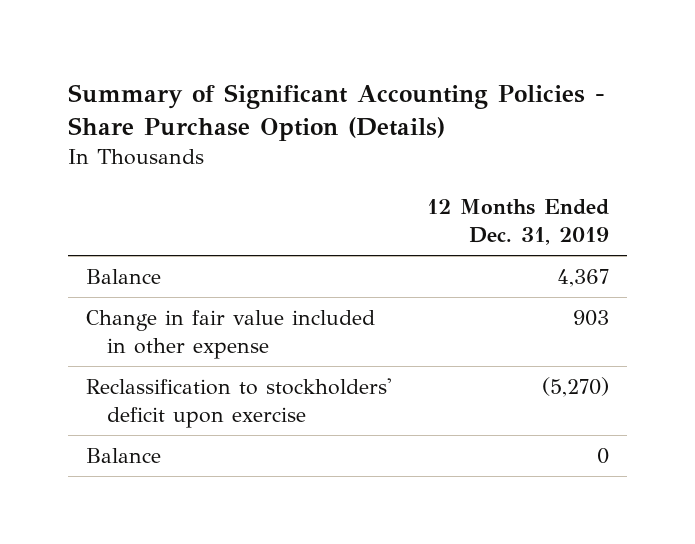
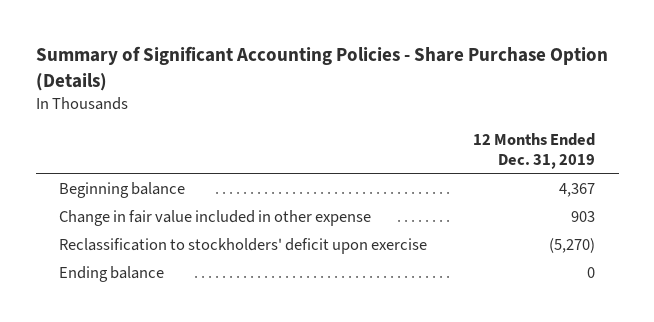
- Balance | 4,367
+ Beginning balance | 4,367
- Balance | 0
+ Ending balance | 0

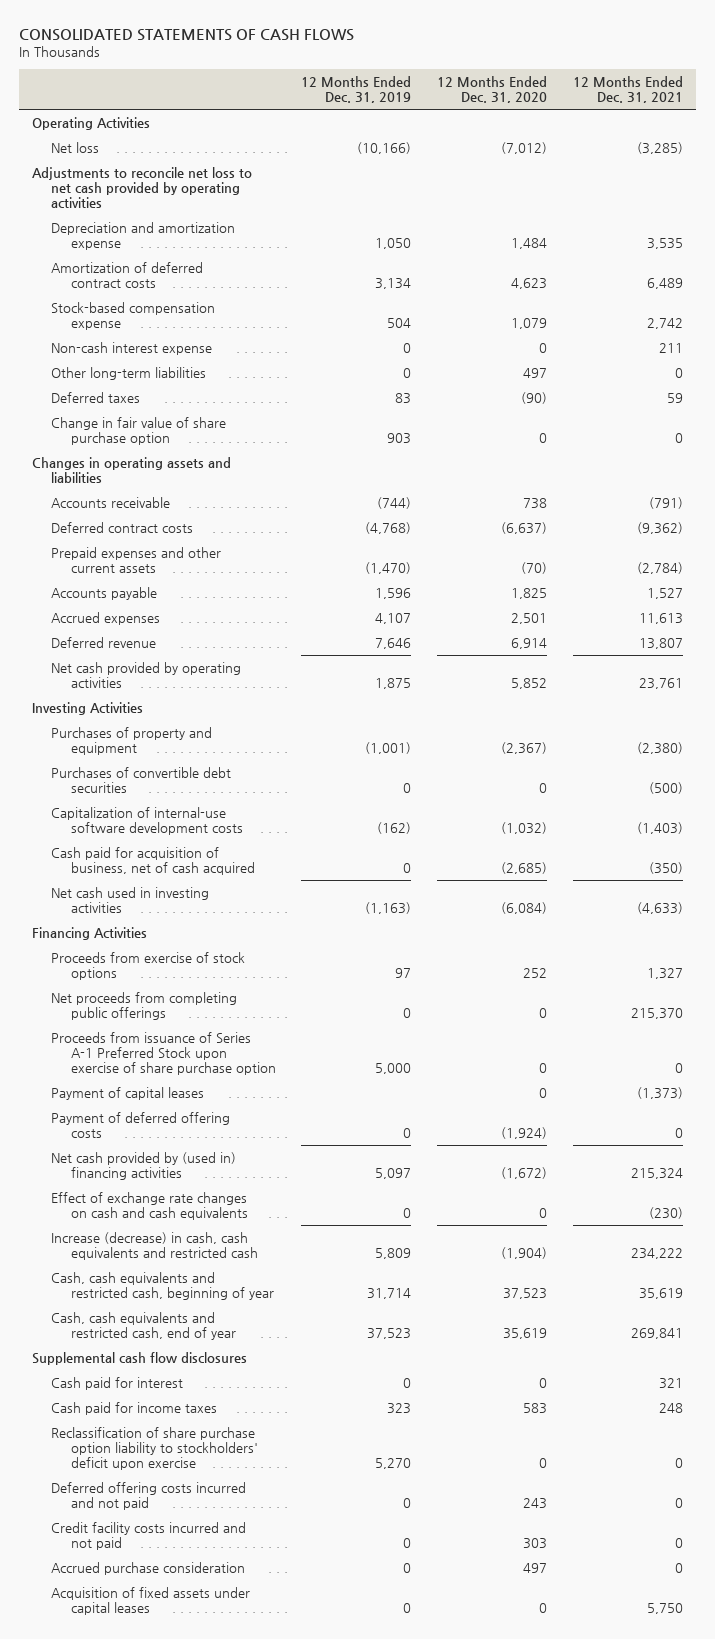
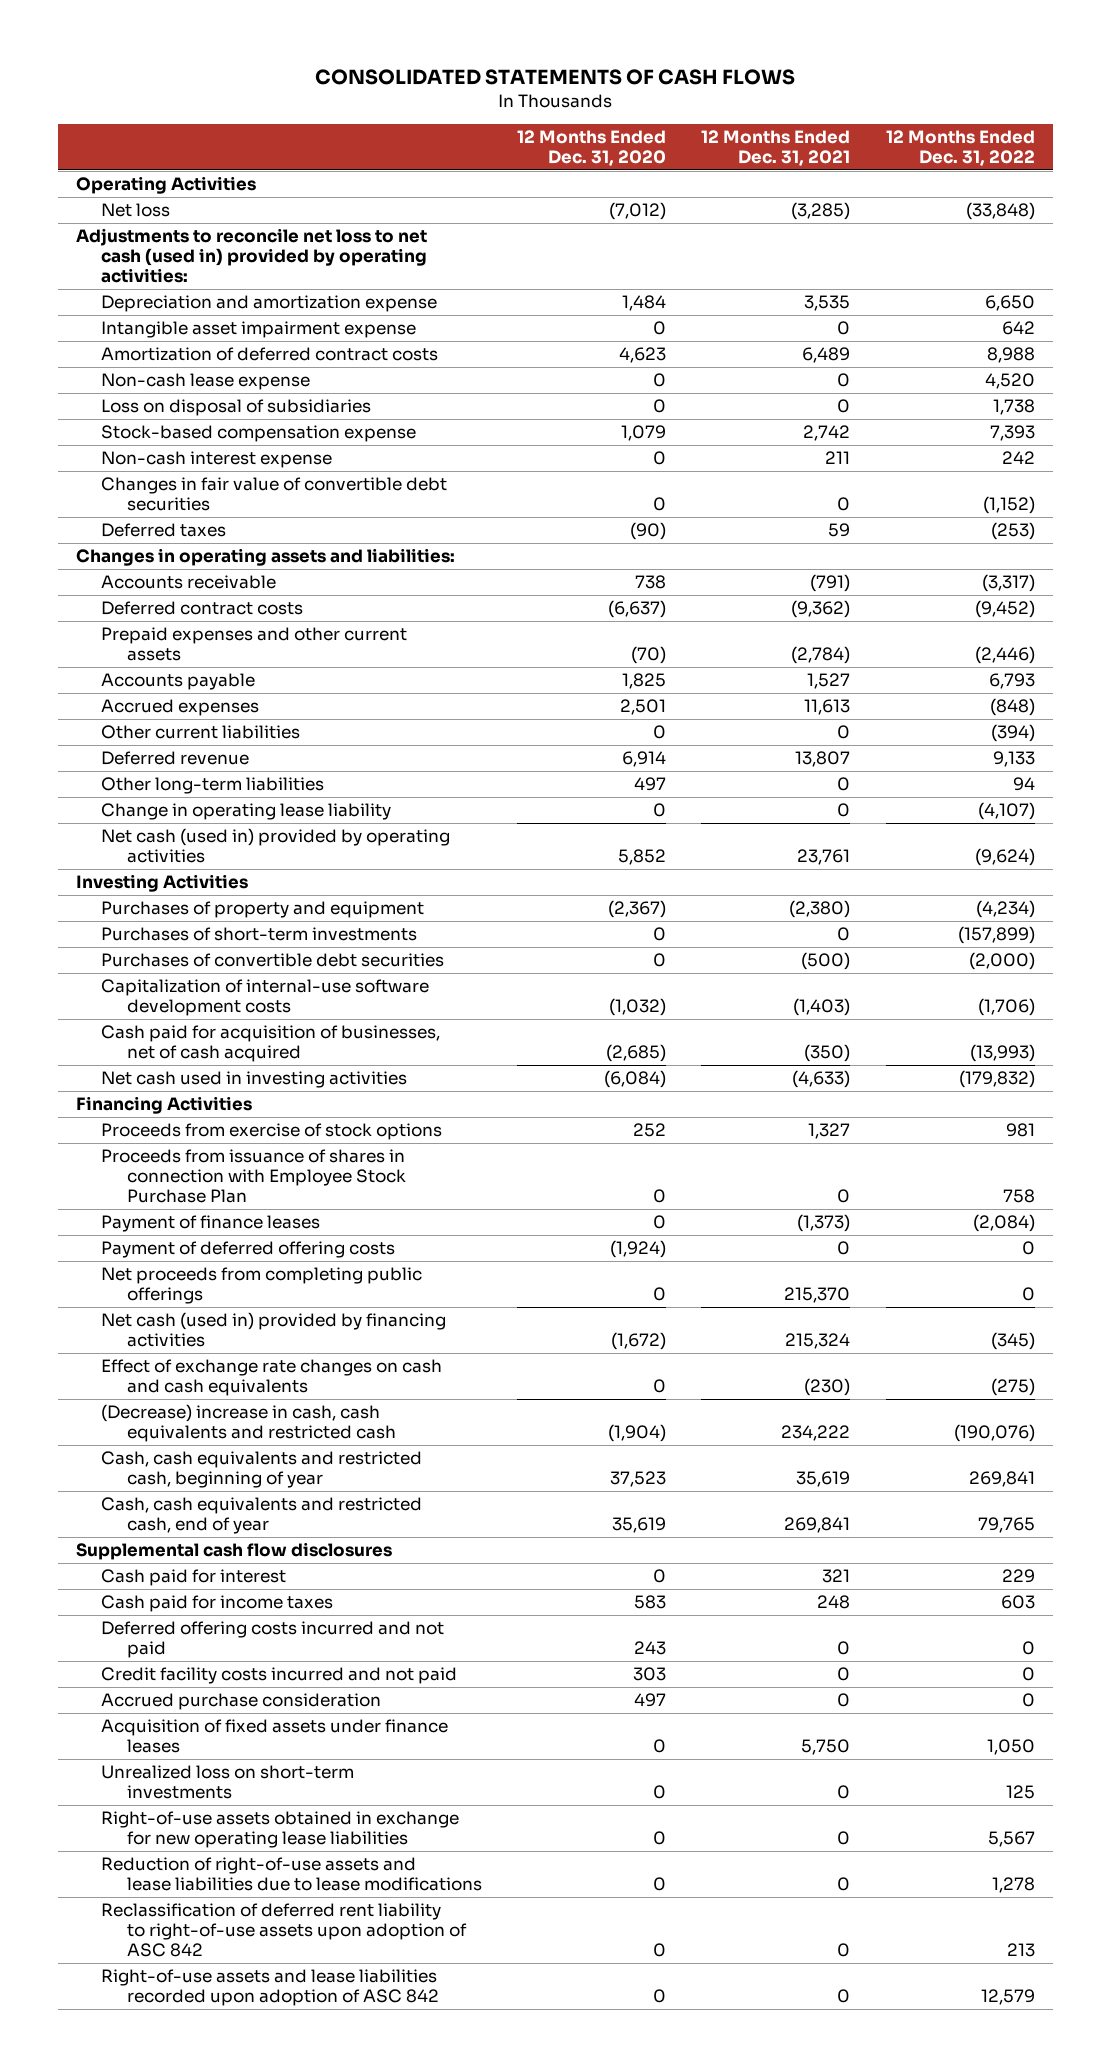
- | 12 Months Ended Dec. 31, 2019 | 12 Months Ended Dec. 31, 2020 | 12 Months Ended Dec. 31, 2021
+ | 12 Months Ended Dec. 31, 2020 | 12 Months Ended Dec. 31, 2021 | 12 Months Ended Dec. 31, 2022
- Adjustments to reconcile net loss to net cash provided by operating activities
+ Adjustments to reconcile net loss to net cash (used in) provided by operating activities:
+ Intangible asset impairment expense | 0 | 0 | 642
+ Non-cash lease expense | 0 | 0 | 4,520
+ Loss on disposal of subsidiaries | 0 | 0 | 1,738
+ Changes in fair value of convertible debt securities | 0 | 0 | (1,152)
- Change in fair value of share purchase option | 903 | 0 | 0
- Changes in operating assets and liabilities
+ Changes in operating assets and liabilities:
+ Other current liabilities | 0 | 0 | (394)
- Net cash provided by operating activities | 1,875 | 5,852 | 23,761
moved down: Other long-term liabilities | 497 | 0 | 94
+ Change in operating lease liability | 0 | 0 | (4,107)
+ Net cash (used in) provided by operating activities | 5,852 | 23,761 | (9,624)
+ Purchases of short-term investments | 0 | 0 | (157,899)
- Cash paid for acquisition of business, net of cash acquired | 0 | (2,685) | (350)
+ Cash paid for acquisition of businesses, net of cash acquired | (2,685) | (350) | (13,993)
- Proceeds from issuance of Series A-1 Preferred Stock upon exercise of share purchase option | 5,000 | 0 | 0
- Payment of capital leases | | 0 | (1,373)
+ Proceeds from issuance of shares in connection with Employee Stock Purchase Plan | 0 | 0 | 758
+ Payment of finance leases | 0 | (1,373) | (2,084)
- Net cash provided by (used in) financing activities | 5,097 | (1,672) | 215,324
moved down: Net proceeds from completing public offerings | 0 | 215,370 | 0
+ Net cash (used in) provided by financing activities | (1,672) | 215,324 | (345)
- Increase (decrease) in cash, cash equivalents and restricted cash | 5,809 | (1,904) | 234,222
+ (Decrease) increase in cash, cash equivalents and restricted cash | (1,904) | 234,222 | (190,076)
- Reclassification of share purchase option liability to stockholders' deficit upon exercise | 5,270 | 0 | 0
- Acquisition of fixed assets under capital leases | 0 | 0 | 5,750
+ Acquisition of fixed assets under finance leases | 0 | 5,750 | 1,050
+ Unrealized loss on short-term investments | 0 | 0 | 125
+ Right-of-use assets obtained in exchange for new operating lease liabilities | 0 | 0 | 5,567
+ Reduction of right-of-use assets and lease liabilities due to lease modifications | 0 | 0 | 1,278
+ Reclassification of deferred rent liability to right-of-use assets upon adoption of ASC 842 | 0 | 0 | 213
+ Right-of-use assets and lease liabilities recorded upon adoption of ASC 842 | 0 | 0 | 12,579

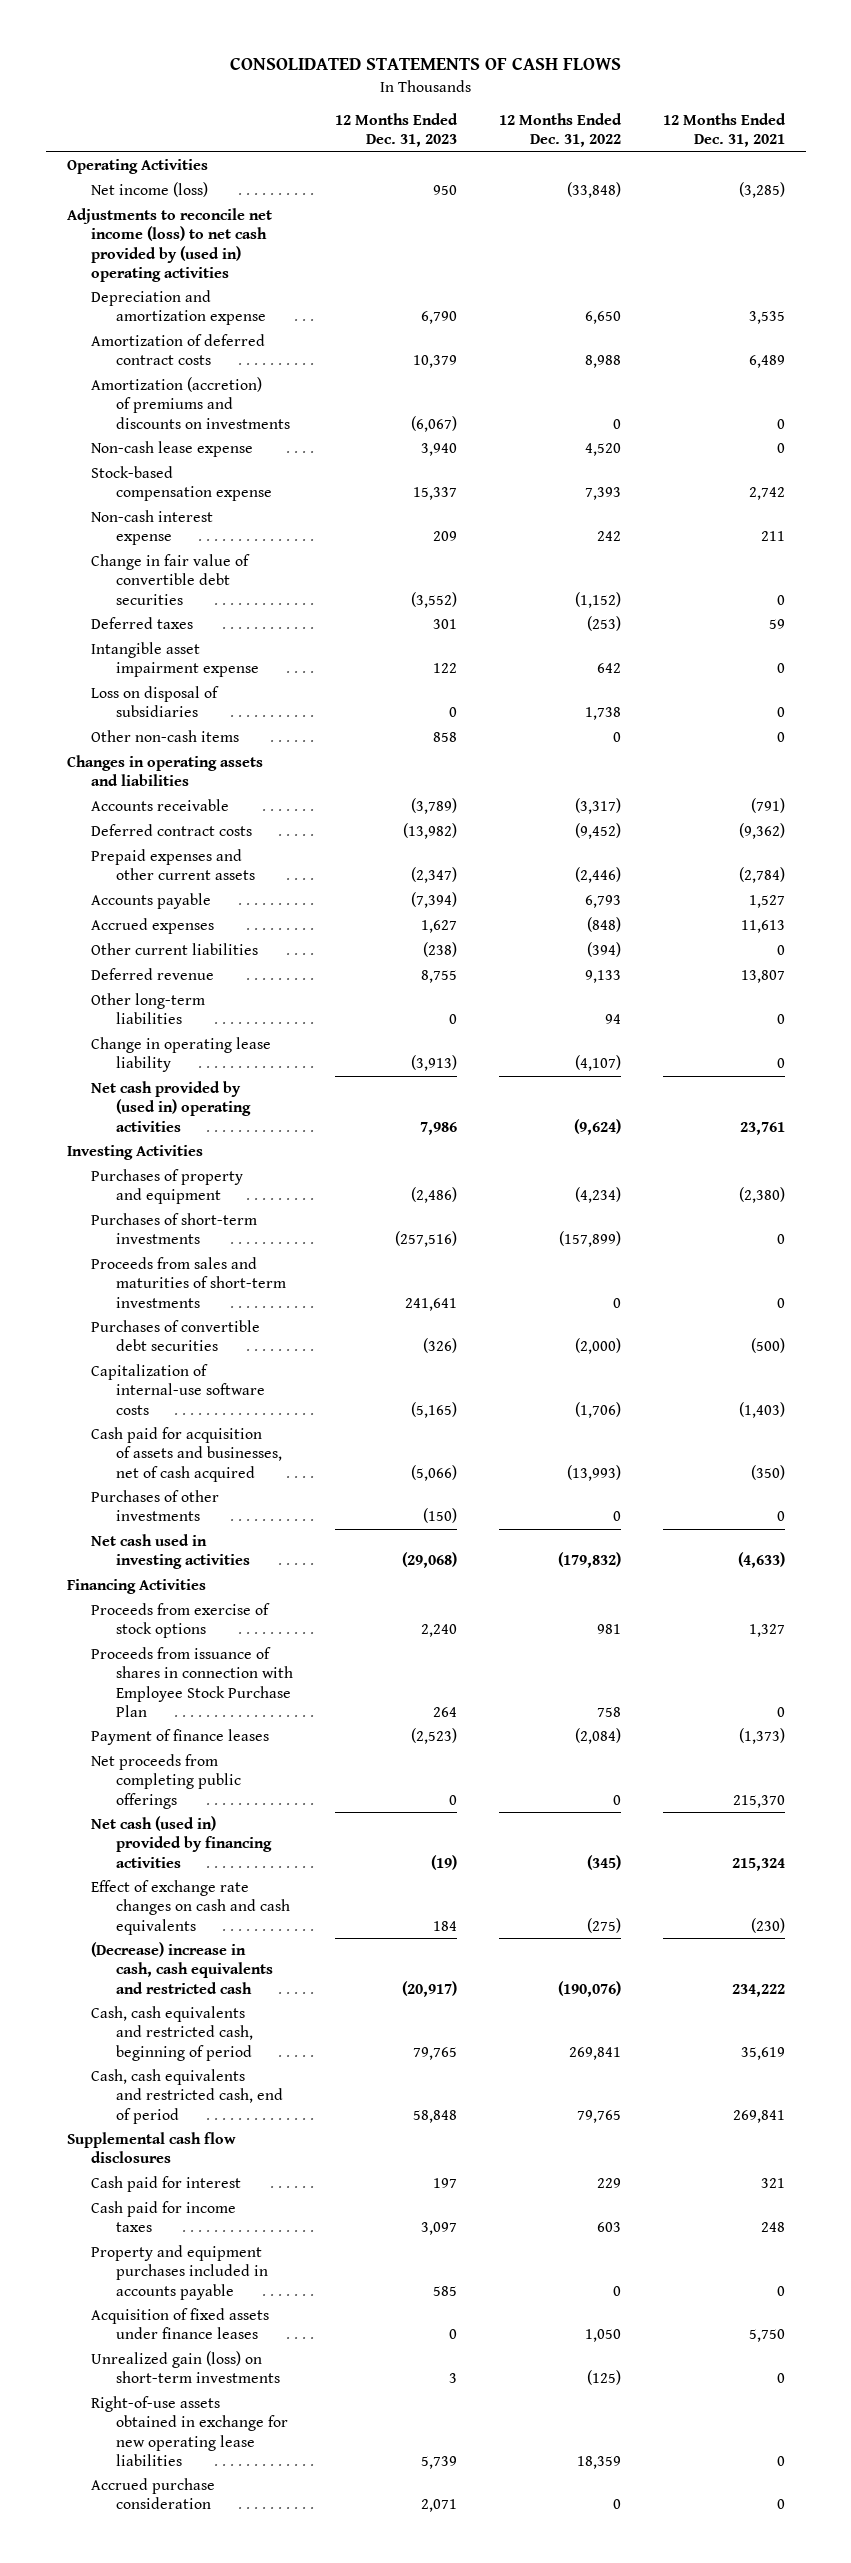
- | 12 Months Ended Dec. 31, 2020 | 12 Months Ended Dec. 31, 2021 | 12 Months Ended Dec. 31, 2022
+ | 12 Months Ended Dec. 31, 2023 | 12 Months Ended Dec. 31, 2022 | 12 Months Ended Dec. 31, 2021
- Net loss | (7,012) | (3,285) | (33,848)
- Adjustments to reconcile net loss to net cash (used in) provided by operating activities:
+ Net income (loss) | 950 | (33,848) | (3,285)
+ Adjustments to reconcile net income (loss) to net cash provided by (used in) operating activities
+ Amortization (accretion) of premiums and discounts on investments | (6,067) | 0 | 0
- Changes in fair value of convertible debt securities | 0 | 0 | (1,152)
+ Change in fair value of convertible debt securities | (3,552) | (1,152) | 0
- Changes in operating assets and liabilities:
moved down: Intangible asset impairment expense | 122 | 642 | 0
moved down: Loss on disposal of subsidiaries | 0 | 1,738 | 0
+ Other non-cash items | 858 | 0 | 0
+ Changes in operating assets and liabilities
- Net cash (used in) provided by operating activities | 5,852 | 23,761 | (9,624)
+ Net cash provided by (used in) operating activities | 7,986 | (9,624) | 23,761
+ Proceeds from sales and maturities of short-term investments | 241,641 | 0 | 0
- Capitalization of internal-use software development costs | (1,032) | (1,403) | (1,706)
- Cash paid for acquisition of businesses, net of cash acquired | (2,685) | (350) | (13,993)
+ Capitalization of internal-use software costs | (5,165) | (1,706) | (1,403)
+ Cash paid for acquisition of assets and businesses, net of cash acquired | (5,066) | (13,993) | (350)
+ Purchases of other investments | (150) | 0 | 0
- Payment of deferred offering costs | (1,924) | 0 | 0
- Cash, cash equivalents and restricted cash, beginning of year | 37,523 | 35,619 | 269,841
- Cash, cash equivalents and restricted cash, end of year | 35,619 | 269,841 | 79,765
+ Cash, cash equivalents and restricted cash, beginning of period | 79,765 | 269,841 | 35,619
+ Cash, cash equivalents and restricted cash, end of period | 58,848 | 79,765 | 269,841
- Deferred offering costs incurred and not paid | 243 | 0 | 0
- Credit facility costs incurred and not paid | 303 | 0 | 0
+ Property and equipment purchases included in accounts payable | 585 | 0 | 0
- Unrealized loss on short-term investments | 0 | 0 | 125
- Right-of-use assets obtained in exchange for new operating lease liabilities | 0 | 0 | 5,567
- Reduction of right-of-use assets and lease liabilities due to lease modifications | 0 | 0 | 1,278
- Reclassification of deferred rent liability to right-of-use assets upon adoption of ASC 842 | 0 | 0 | 213
- Right-of-use assets and lease liabilities recorded upon adoption of ASC 842 | 0 | 0 | 12,579
+ Unrealized gain (loss) on short-term investments | 3 | (125) | 0
+ Right-of-use assets obtained in exchange for new operating lease liabilities | 5,739 | 18,359 | 0
moved down: Accrued purchase consideration | 2,071 | 0 | 0

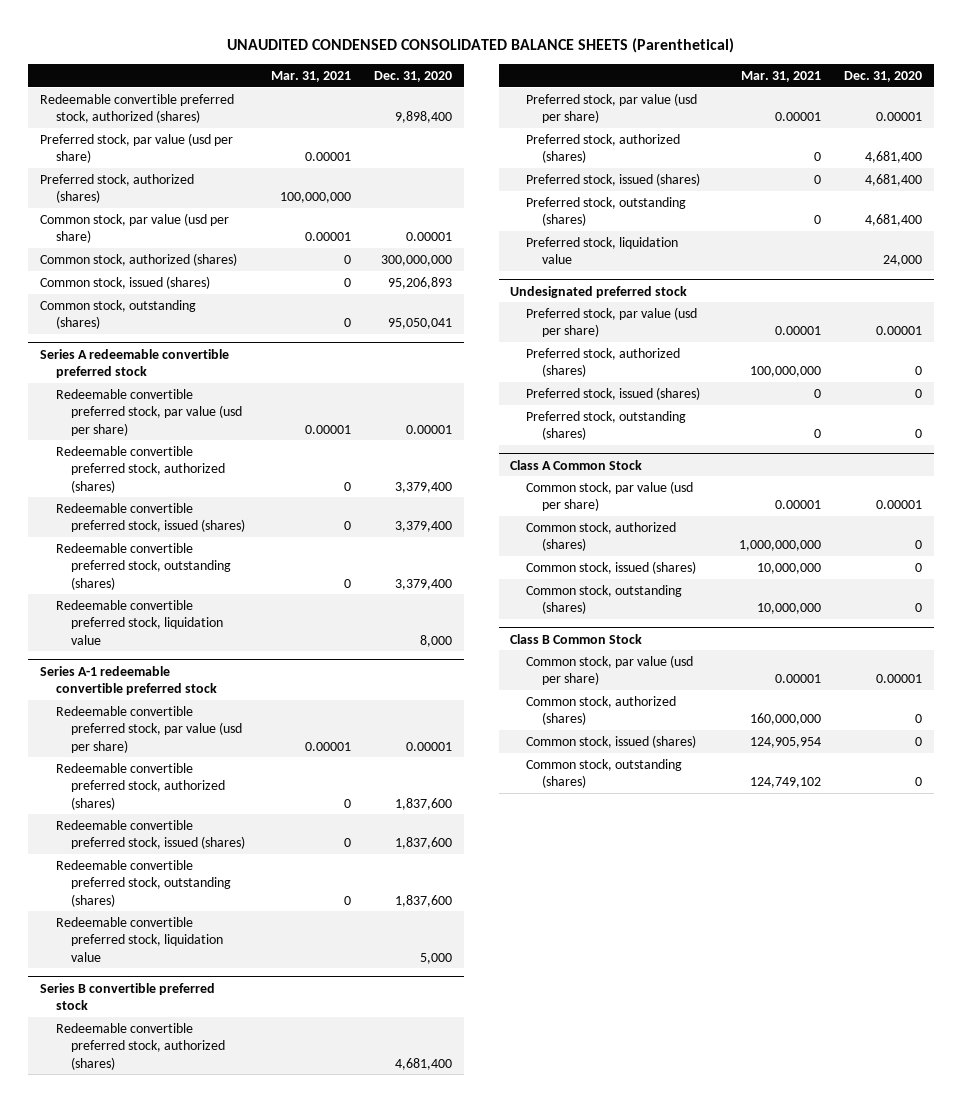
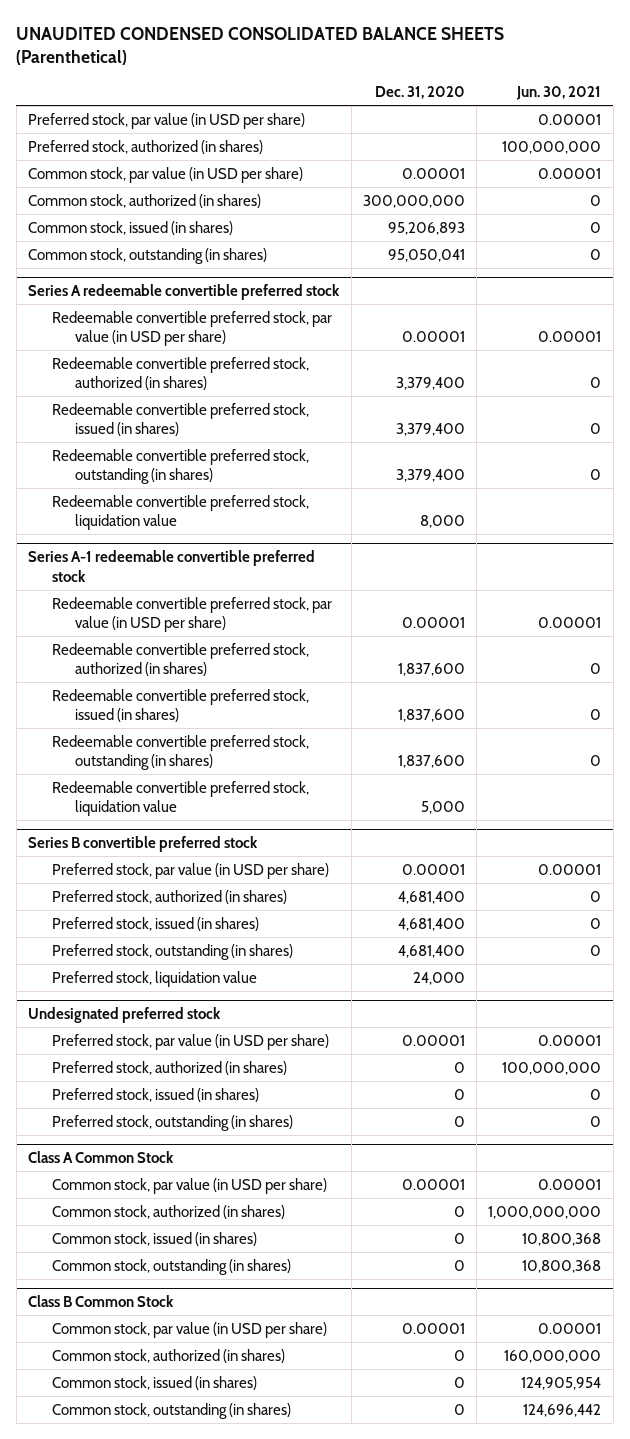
- | Mar. 31, 2021 | Dec. 31, 2020
+ | Dec. 31, 2020 | Jun. 30, 2021
- Redeemable convertible preferred stock, authorized (shares) | | 9,898,400
- Preferred stock, par value (usd per share) | 0.00001 |
- Preferred stock, authorized (shares) | 100,000,000 |
- Common stock, par value (usd per share) | 0.00001 | 0.00001
- Common stock, authorized (shares) | 0 | 300,000,000
- Common stock, issued (shares) | 0 | 95,206,893
- Common stock, outstanding (shares) | 0 | 95,050,041
+ Preferred stock, par value (in USD per share) | | 0.00001
+ Preferred stock, authorized (in shares) | | 100,000,000
+ Common stock, par value (in USD per share) | 0.00001 | 0.00001
+ Common stock, authorized (in shares) | 300,000,000 | 0
+ Common stock, issued (in shares) | 95,206,893 | 0
+ Common stock, outstanding (in shares) | 95,050,041 | 0
@ Series A redeemable convertible preferred stock
- Redeemable convertible preferred stock, par value (usd per share) | 0.00001 | 0.00001
- Redeemable convertible preferred stock, authorized (shares) | 0 | 3,379,400
- Redeemable convertible preferred stock, issued (shares) | 0 | 3,379,400
- Redeemable convertible preferred stock, outstanding (shares) | 0 | 3,379,400
+ Redeemable convertible preferred stock, par value (in USD per share) | 0.00001 | 0.00001
+ Redeemable convertible preferred stock, authorized (in shares) | 3,379,400 | 0
+ Redeemable convertible preferred stock, issued (in shares) | 3,379,400 | 0
+ Redeemable convertible preferred stock, outstanding (in shares) | 3,379,400 | 0
@ Series A-1 redeemable convertible preferred stock
- Redeemable convertible preferred stock, par value (usd per share) | 0.00001 | 0.00001
- Redeemable convertible preferred stock, authorized (shares) | 0 | 1,837,600
- Redeemable convertible preferred stock, issued (shares) | 0 | 1,837,600
- Redeemable convertible preferred stock, outstanding (shares) | 0 | 1,837,600
+ Redeemable convertible preferred stock, par value (in USD per share) | 0.00001 | 0.00001
+ Redeemable convertible preferred stock, authorized (in shares) | 1,837,600 | 0
+ Redeemable convertible preferred stock, issued (in shares) | 1,837,600 | 0
+ Redeemable convertible preferred stock, outstanding (in shares) | 1,837,600 | 0
@ Series B convertible preferred stock
- Redeemable convertible preferred stock, authorized (shares) | | 4,681,400
- Preferred stock, par value (usd per share) | 0.00001 | 0.00001
- Preferred stock, authorized (shares) | 0 | 4,681,400
- Preferred stock, issued (shares) | 0 | 4,681,400
- Preferred stock, outstanding (shares) | 0 | 4,681,400
+ Preferred stock, par value (in USD per share) | 0.00001 | 0.00001
+ Preferred stock, authorized (in shares) | 4,681,400 | 0
+ Preferred stock, issued (in shares) | 4,681,400 | 0
+ Preferred stock, outstanding (in shares) | 4,681,400 | 0
@ Undesignated preferred stock
- Preferred stock, par value (usd per share) | 0.00001 | 0.00001
- Preferred stock, authorized (shares) | 100,000,000 | 0
- Preferred stock, issued (shares) | 0 | 0
- Preferred stock, outstanding (shares) | 0 | 0
+ Preferred stock, par value (in USD per share) | 0.00001 | 0.00001
+ Preferred stock, authorized (in shares) | 0 | 100,000,000
+ Preferred stock, issued (in shares) | 0 | 0
+ Preferred stock, outstanding (in shares) | 0 | 0
@ Class A Common Stock
- Common stock, par value (usd per share) | 0.00001 | 0.00001
- Common stock, authorized (shares) | 1,000,000,000 | 0
- Common stock, issued (shares) | 10,000,000 | 0
- Common stock, outstanding (shares) | 10,000,000 | 0
+ Common stock, par value (in USD per share) | 0.00001 | 0.00001
+ Common stock, authorized (in shares) | 0 | 1,000,000,000
+ Common stock, issued (in shares) | 0 | 10,800,368
+ Common stock, outstanding (in shares) | 0 | 10,800,368
@ Class B Common Stock
- Common stock, par value (usd per share) | 0.00001 | 0.00001
- Common stock, authorized (shares) | 160,000,000 | 0
- Common stock, issued (shares) | 124,905,954 | 0
- Common stock, outstanding (shares) | 124,749,102 | 0
+ Common stock, par value (in USD per share) | 0.00001 | 0.00001
+ Common stock, authorized (in shares) | 0 | 160,000,000
+ Common stock, issued (in shares) | 0 | 124,905,954
+ Common stock, outstanding (in shares) | 0 | 124,696,442

